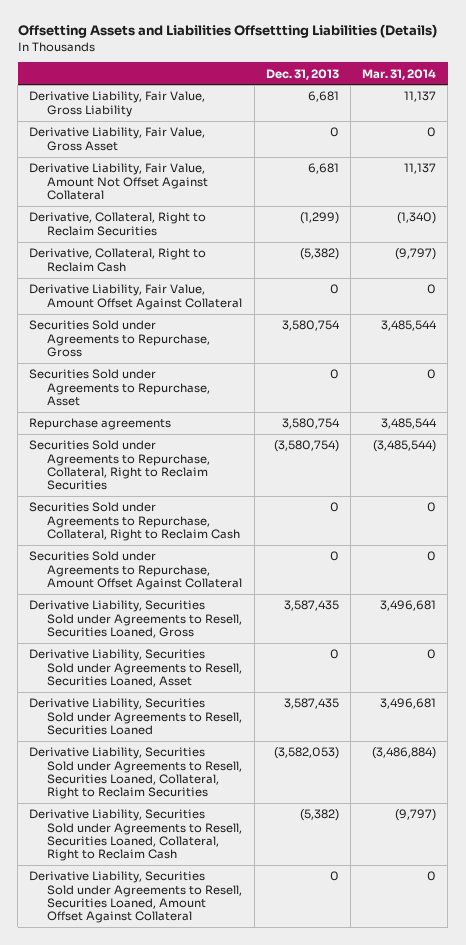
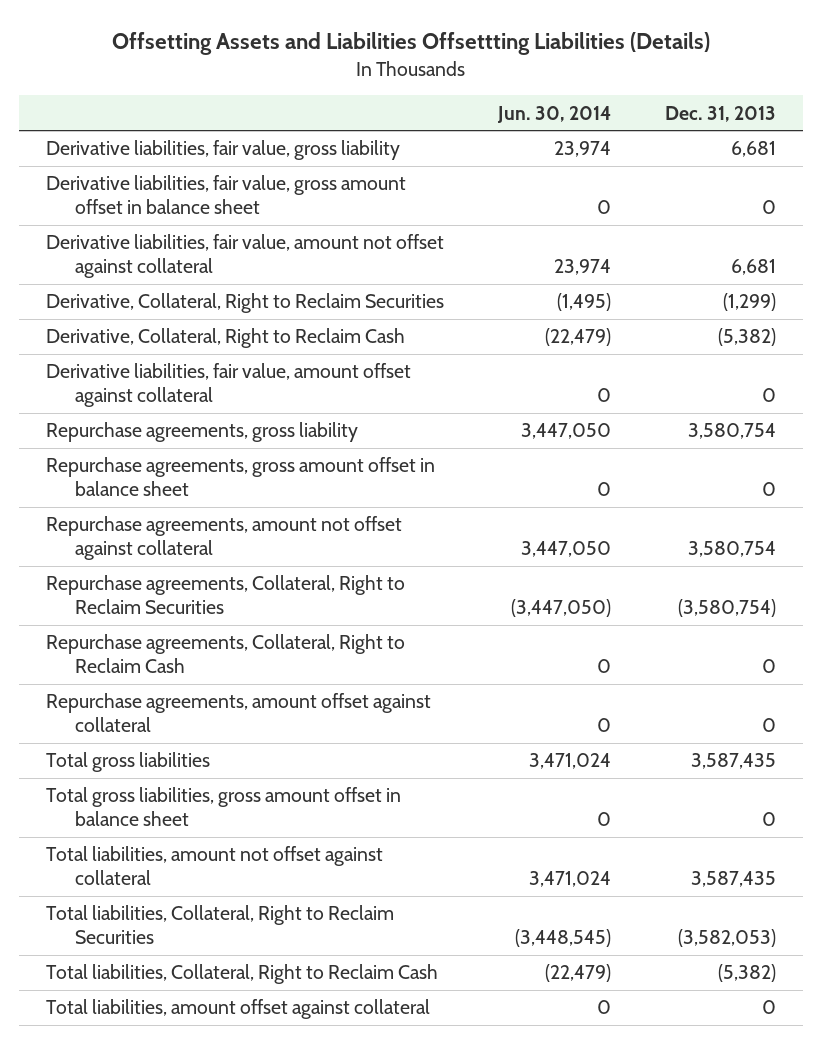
- | Dec. 31, 2013 | Mar. 31, 2014
+ | Jun. 30, 2014 | Dec. 31, 2013
- Derivative Liability, Fair Value, Gross Liability | 6,681 | 11,137
- Derivative Liability, Fair Value, Gross Asset | 0 | 0
- Derivative Liability, Fair Value, Amount Not Offset Against Collateral | 6,681 | 11,137
+ Derivative liabilities, fair value, gross liability | 23,974 | 6,681
+ Derivative liabilities, fair value, gross amount offset in balance sheet | 0 | 0
+ Derivative liabilities, fair value, amount not offset against collateral | 23,974 | 6,681
- Derivative Liability, Fair Value, Amount Offset Against Collateral | 0 | 0
- Securities Sold under Agreements to Repurchase, Gross | 3,580,754 | 3,485,544
- Securities Sold under Agreements to Repurchase, Asset | 0 | 0
- Repurchase agreements | 3,580,754 | 3,485,544
- Securities Sold under Agreements to Repurchase, Collateral, Right to Reclaim Securities | (3,580,754) | (3,485,544)
- Securities Sold under Agreements to Repurchase, Collateral, Right to Reclaim Cash | 0 | 0
- Securities Sold under Agreements to Repurchase, Amount Offset Against Collateral | 0 | 0
- Derivative Liability, Securities Sold under Agreements to Resell, Securities Loaned, Gross | 3,587,435 | 3,496,681
- Derivative Liability, Securities Sold under Agreements to Resell, Securities Loaned, Asset | 0 | 0
- Derivative Liability, Securities Sold under Agreements to Resell, Securities Loaned | 3,587,435 | 3,496,681
- Derivative Liability, Securities Sold under Agreements to Resell, Securities Loaned, Collateral, Right to Reclaim Securities | (3,582,053) | (3,486,884)
- Derivative Liability, Securities Sold under Agreements to Resell, Securities Loaned, Collateral, Right to Reclaim Cash | (5,382) | (9,797)
- Derivative Liability, Securities Sold under Agreements to Resell, Securities Loaned, Amount Offset Against Collateral | 0 | 0
+ Derivative liabilities, fair value, amount offset against collateral | 0 | 0
+ Repurchase agreements, gross liability | 3,447,050 | 3,580,754
+ Repurchase agreements, gross amount offset in balance sheet | 0 | 0
+ Repurchase agreements, amount not offset against collateral | 3,447,050 | 3,580,754
+ Repurchase agreements, Collateral, Right to Reclaim Securities | (3,447,050) | (3,580,754)
+ Repurchase agreements, Collateral, Right to Reclaim Cash | 0 | 0
+ Repurchase agreements, amount offset against collateral | 0 | 0
+ Total gross liabilities | 3,471,024 | 3,587,435
+ Total gross liabilities, gross amount offset in balance sheet | 0 | 0
+ Total liabilities, amount not offset against collateral | 3,471,024 | 3,587,435
+ Total liabilities, Collateral, Right to Reclaim Securities | (3,448,545) | (3,582,053)
+ Total liabilities, Collateral, Right to Reclaim Cash | (22,479) | (5,382)
+ Total liabilities, amount offset against collateral | 0 | 0

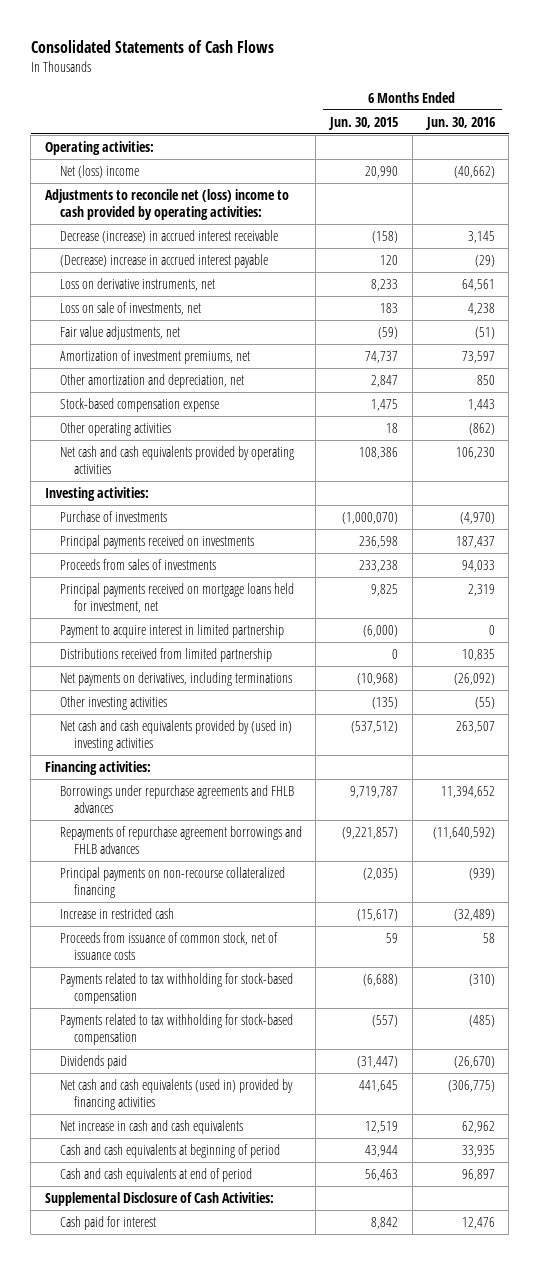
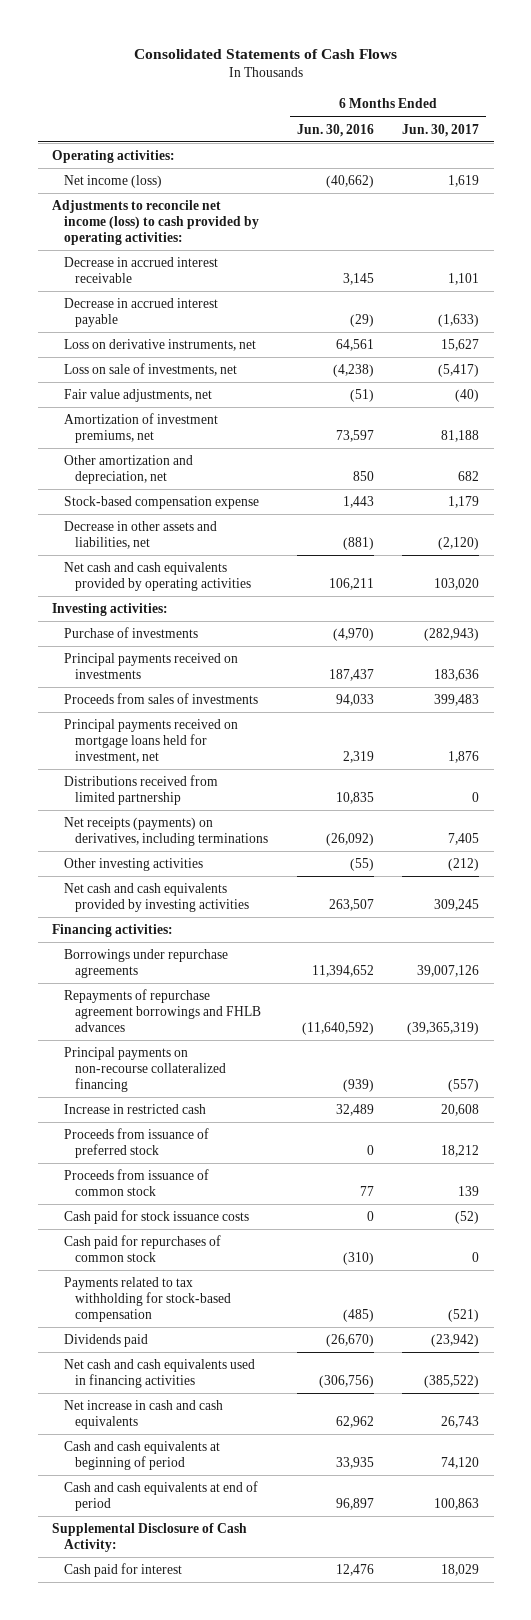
- | 6 Months Ended Jun. 30, 2015 | 6 Months Ended Jun. 30, 2016
+ | 6 Months Ended Jun. 30, 2016 | 6 Months Ended Jun. 30, 2017
- Net (loss) income | 20,990 | (40,662)
- Adjustments to reconcile net (loss) income to cash provided by operating activities:
- Decrease (increase) in accrued interest receivable | (158) | 3,145
- (Decrease) increase in accrued interest payable | 120 | (29)
+ Net income (loss) | (40,662) | 1,619
+ Adjustments to reconcile net income (loss) to cash provided by operating activities:
+ Decrease in accrued interest receivable | 3,145 | 1,101
+ Decrease in accrued interest payable | (29) | (1,633)
- Loss on sale of investments, net | 183 | 4,238
+ Loss on sale of investments, net | (4,238) | (5,417)
- Other operating activities | 18 | (862)
- Net cash and cash equivalents provided by operating activities | 108,386 | 106,230
+ Decrease in other assets and liabilities, net | (881) | (2,120)
+ Net cash and cash equivalents provided by operating activities | 106,211 | 103,020
- Payment to acquire interest in limited partnership | (6,000) | 0
- Net payments on derivatives, including terminations | (10,968) | (26,092)
+ Net receipts (payments) on derivatives, including terminations | (26,092) | 7,405
- Net cash and cash equivalents provided by (used in) investing activities | (537,512) | 263,507
+ Net cash and cash equivalents provided by investing activities | 263,507 | 309,245
- Borrowings under repurchase agreements and FHLB advances | 9,719,787 | 11,394,652
+ Borrowings under repurchase agreements | 11,394,652 | 39,007,126
- Increase in restricted cash | (15,617) | (32,489)
- Proceeds from issuance of common stock, net of issuance costs | 59 | 58
- Payments related to tax withholding for stock-based compensation | (6,688) | (310)
+ Increase in restricted cash | 32,489 | 20,608
+ Proceeds from issuance of preferred stock | 0 | 18,212
+ Proceeds from issuance of common stock | 77 | 139
+ Cash paid for stock issuance costs | 0 | (52)
+ Cash paid for repurchases of common stock | (310) | 0
- Net cash and cash equivalents (used in) provided by financing activities | 441,645 | (306,775)
+ Net cash and cash equivalents used in financing activities | (306,756) | (385,522)
- Supplemental Disclosure of Cash Activities:
+ Supplemental Disclosure of Cash Activity:

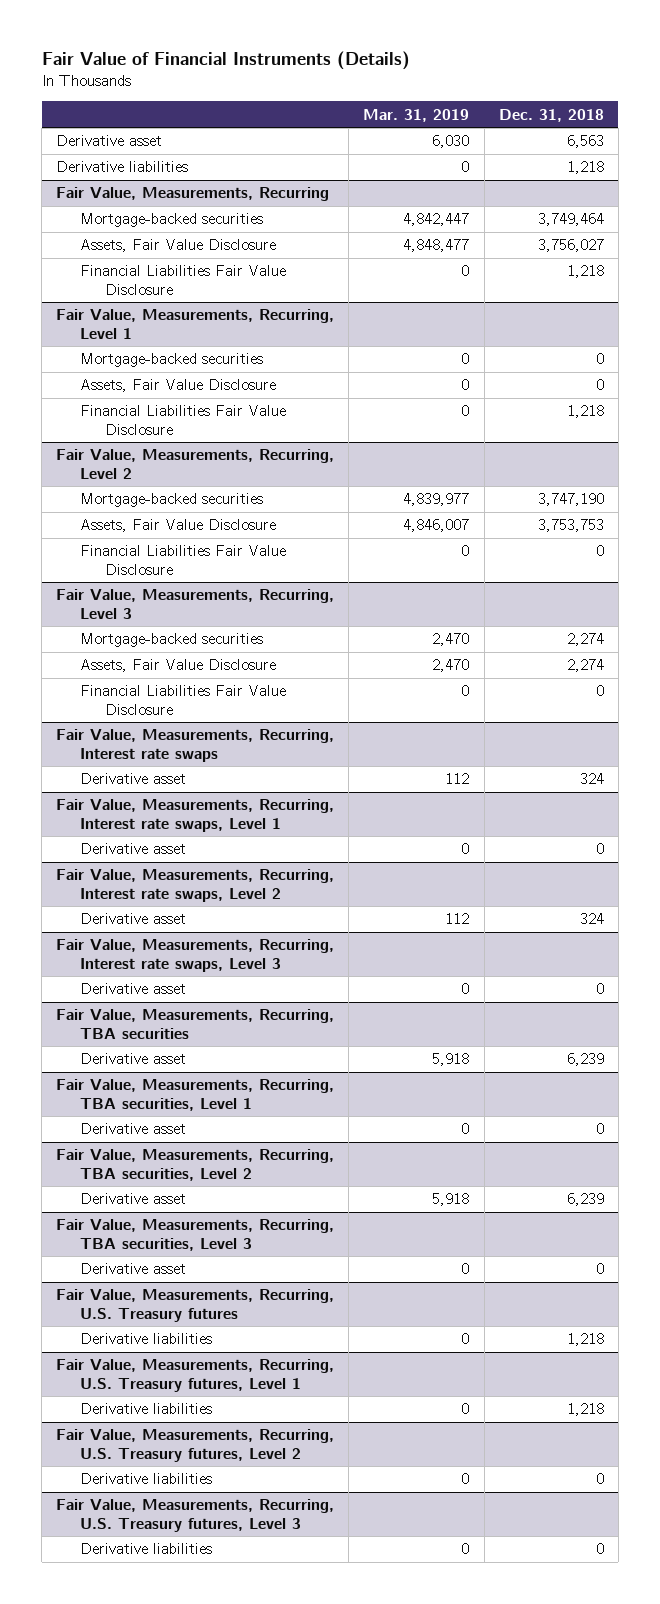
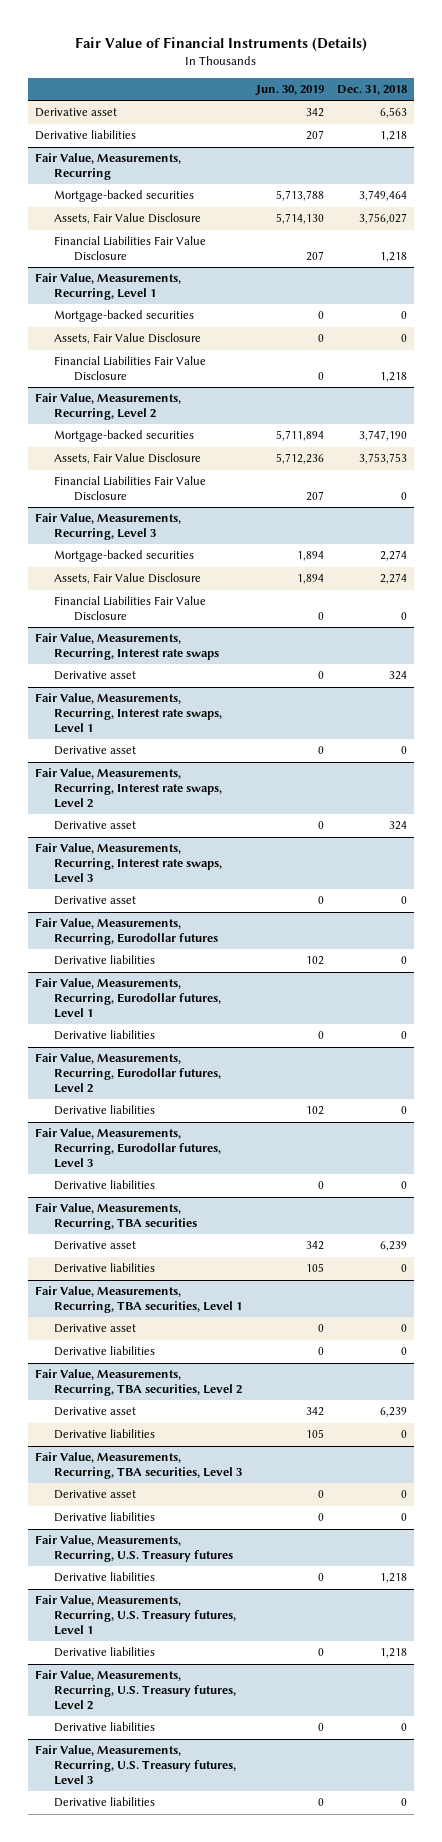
- | Mar. 31, 2019 | Dec. 31, 2018
+ | Jun. 30, 2019 | Dec. 31, 2018
+ Fair Value, Measurements, Recurring, Eurodollar futures
+ Derivative liabilities | 102 | 0
+ Fair Value, Measurements, Recurring, Eurodollar futures, Level 1
+ Derivative liabilities | 0 | 0
+ Fair Value, Measurements, Recurring, Eurodollar futures, Level 2
+ Derivative liabilities | 102 | 0
+ Fair Value, Measurements, Recurring, Eurodollar futures, Level 3
+ Derivative liabilities | 0 | 0
@ Fair Value, Measurements, Recurring, TBA securities
+ Derivative liabilities | 105 | 0
@ Fair Value, Measurements, Recurring, TBA securities, Level 1
+ Derivative liabilities | 0 | 0
@ Fair Value, Measurements, Recurring, TBA securities, Level 2
+ Derivative liabilities | 105 | 0
@ Fair Value, Measurements, Recurring, TBA securities, Level 3
+ Derivative liabilities | 0 | 0

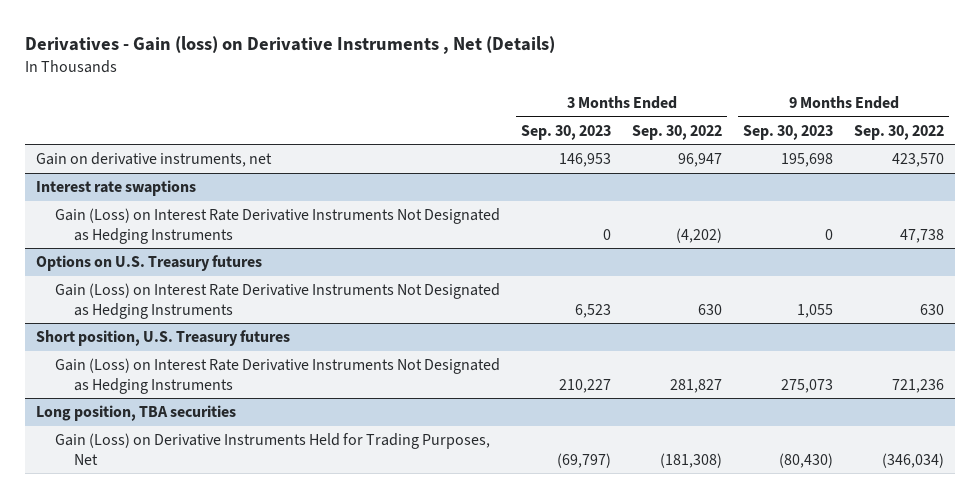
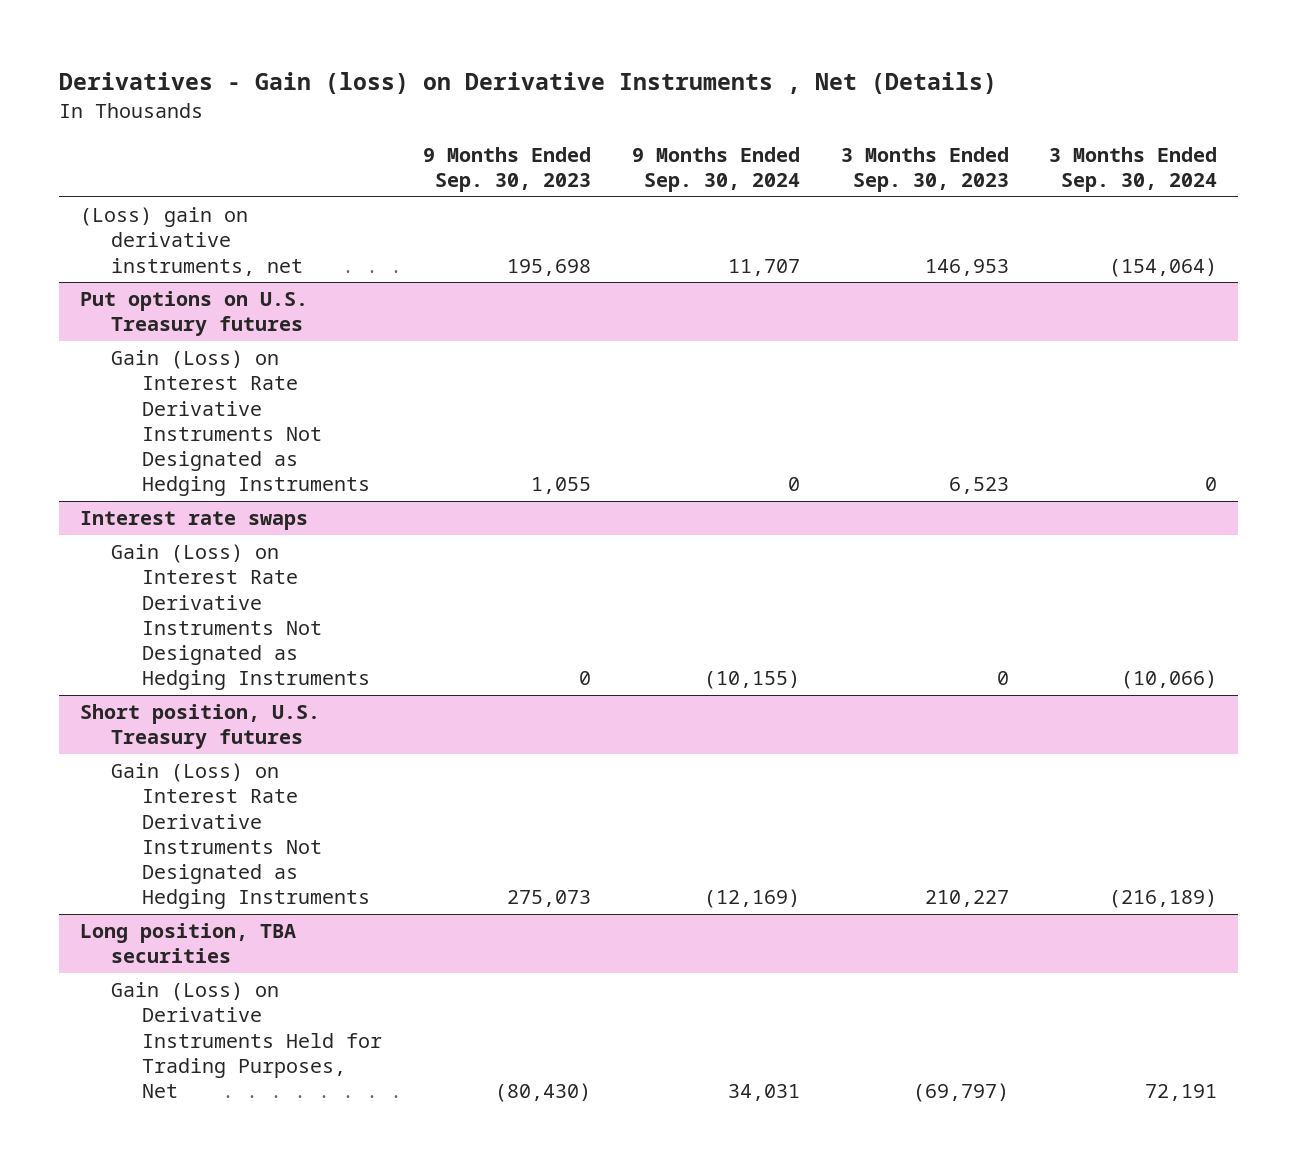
- | 3 Months Ended Sep. 30, 2023 | 3 Months Ended Sep. 30, 2022 | 9 Months Ended Sep. 30, 2023 | 9 Months Ended Sep. 30, 2022
+ | 9 Months Ended Sep. 30, 2023 | 9 Months Ended Sep. 30, 2024 | 3 Months Ended Sep. 30, 2023 | 3 Months Ended Sep. 30, 2024
- Gain on derivative instruments, net | 146,953 | 96,947 | 195,698 | 423,570
- Interest rate swaptions
- Gain (Loss) on Interest Rate Derivative Instruments Not Designated as Hedging Instruments | 0 | (4,202) | 0 | 47,738
- Options on U.S. Treasury futures
+ (Loss) gain on derivative instruments, net | 195,698 | 11,707 | 146,953 | (154,064)
+ Put options on U.S. Treasury futures
+ Interest rate swaps
+ Gain (Loss) on Interest Rate Derivative Instruments Not Designated as Hedging Instruments | 0 | (10,155) | 0 | (10,066)

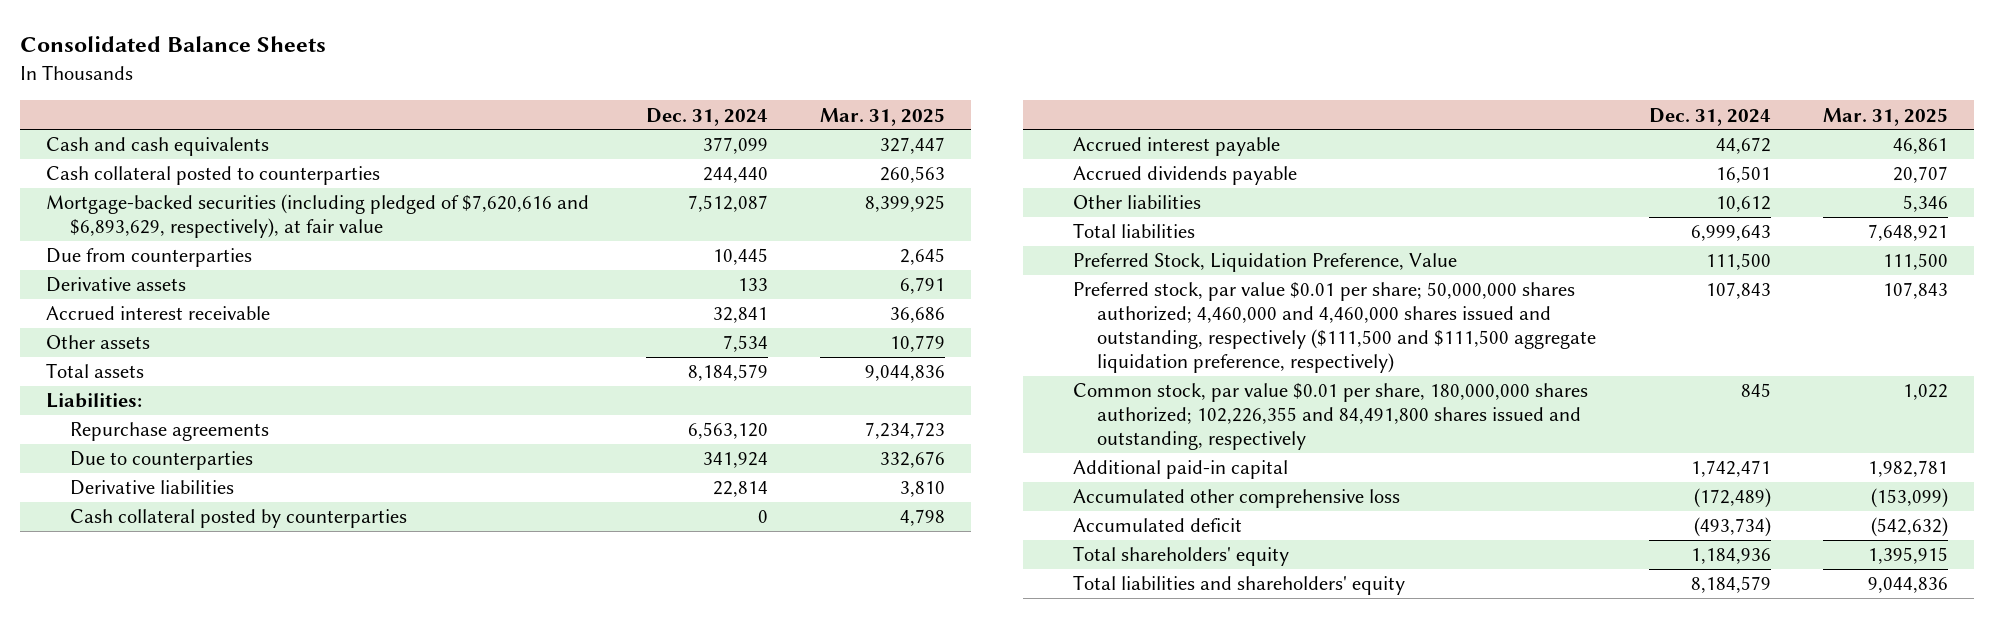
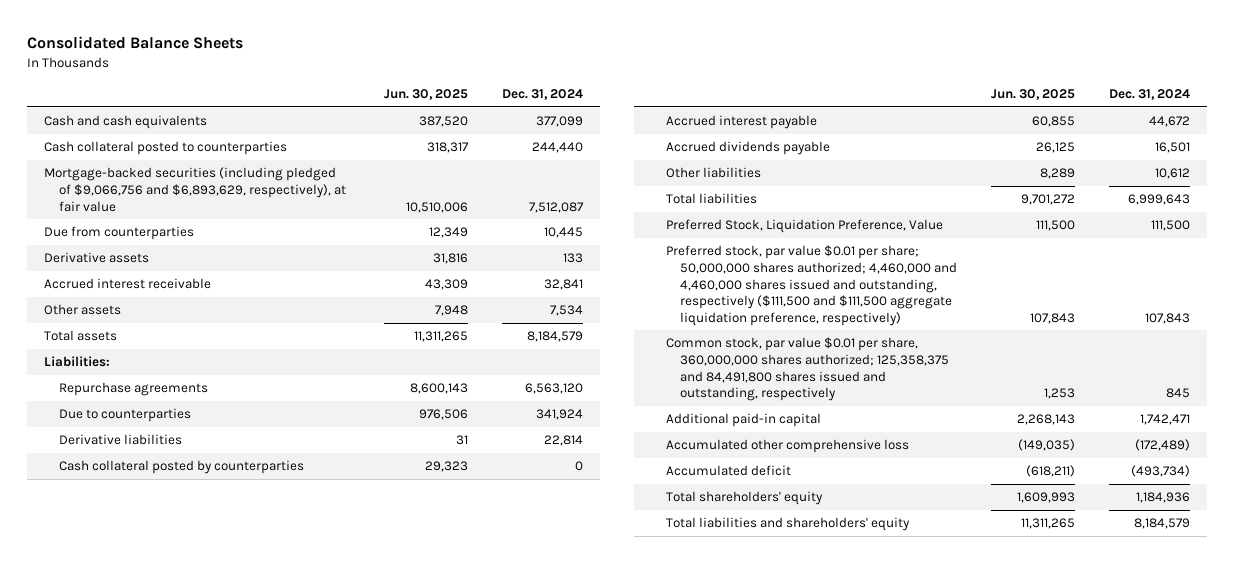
- | Dec. 31, 2024 | Mar. 31, 2025
+ | Jun. 30, 2025 | Dec. 31, 2024
- Mortgage-backed securities (including pledged of $7,620,616 and $6,893,629, respectively), at fair value | 7,512,087 | 8,399,925
+ Mortgage-backed securities (including pledged of $9,066,756 and $6,893,629, respectively), at fair value | 10,510,006 | 7,512,087
- Common stock, par value $0.01 per share, 180,000,000 shares authorized; 102,226,355 and 84,491,800 shares issued and outstanding, respectively | 845 | 1,022
+ Common stock, par value $0.01 per share, 360,000,000 shares authorized; 125,358,375 and 84,491,800 shares issued and outstanding, respectively | 1,253 | 845

